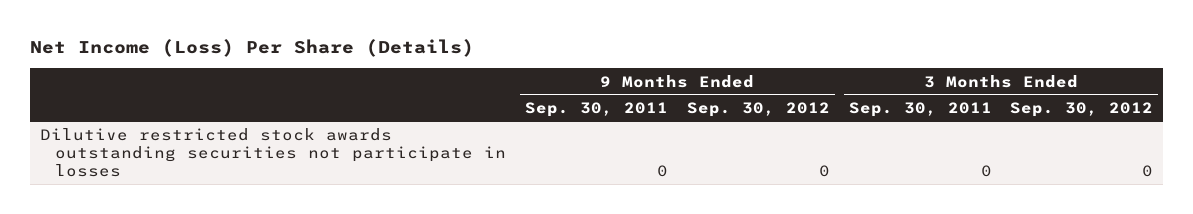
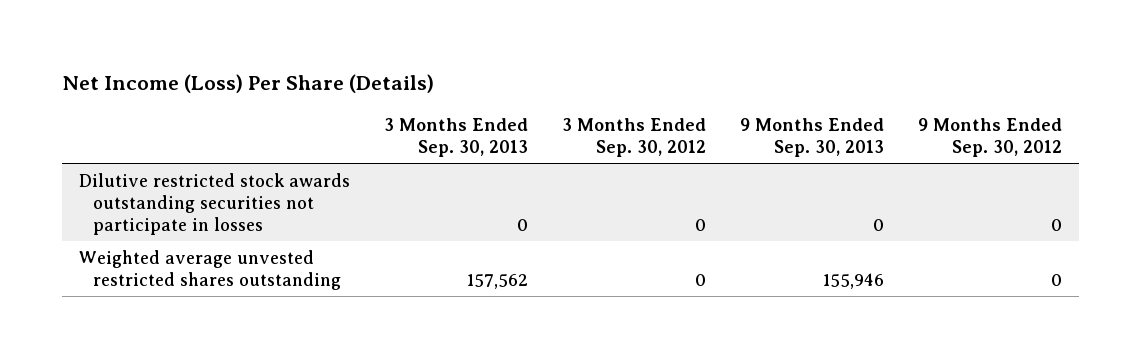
- | 9 Months Ended Sep. 30, 2011 | 9 Months Ended Sep. 30, 2012 | 3 Months Ended Sep. 30, 2011 | 3 Months Ended Sep. 30, 2012
+ | 3 Months Ended Sep. 30, 2013 | 3 Months Ended Sep. 30, 2012 | 9 Months Ended Sep. 30, 2013 | 9 Months Ended Sep. 30, 2012
+ Weighted average unvested restricted shares outstanding | 157,562 | 0 | 155,946 | 0

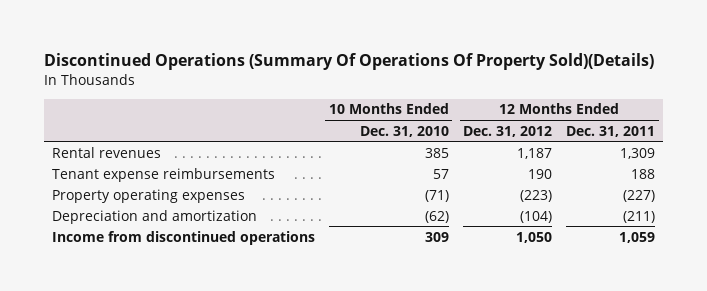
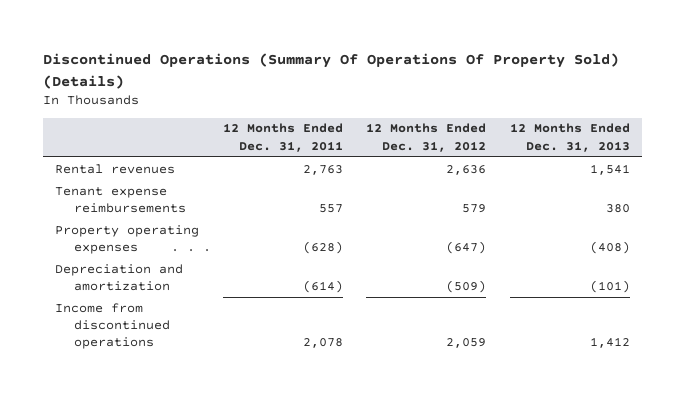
- Discontinued Operations (Summary Of Operations Of Property Sold)(Details)
+ Discontinued Operations (Summary Of Operations Of Property Sold) (Details)
- | 10 Months Ended Dec. 31, 2010 | 12 Months Ended Dec. 31, 2012 | 12 Months Ended Dec. 31, 2011
+ | 12 Months Ended Dec. 31, 2011 | 12 Months Ended Dec. 31, 2012 | 12 Months Ended Dec. 31, 2013
- Rental revenues | 385 | 1,187 | 1,309
- Tenant expense reimbursements | 57 | 190 | 188
- Property operating expenses | (71) | (223) | (227)
- Depreciation and amortization | (62) | (104) | (211)
- Income from discontinued operations | 309 | 1,050 | 1,059
+ Rental revenues | 2,763 | 2,636 | 1,541
+ Tenant expense reimbursements | 557 | 579 | 380
+ Property operating expenses | (628) | (647) | (408)
+ Depreciation and amortization | (614) | (509) | (101)
+ Income from discontinued operations | 2,078 | 2,059 | 1,412

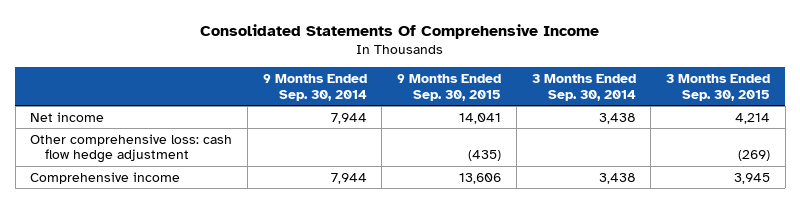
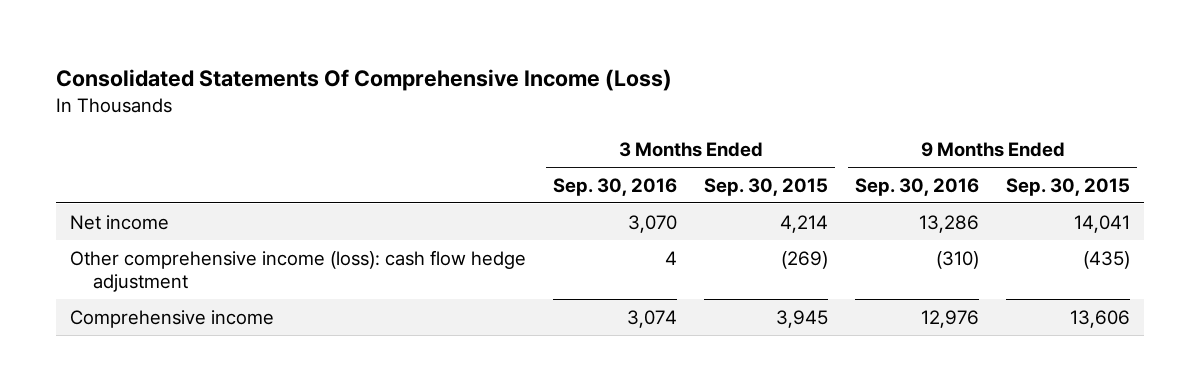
- Consolidated Statements Of Comprehensive Income
+ Consolidated Statements Of Comprehensive Income (Loss)
- | 9 Months Ended Sep. 30, 2014 | 9 Months Ended Sep. 30, 2015 | 3 Months Ended Sep. 30, 2014 | 3 Months Ended Sep. 30, 2015
+ | 3 Months Ended Sep. 30, 2016 | 3 Months Ended Sep. 30, 2015 | 9 Months Ended Sep. 30, 2016 | 9 Months Ended Sep. 30, 2015
- Other comprehensive loss: cash flow hedge adjustment | | (435) | | (269)
+ Other comprehensive income (loss): cash flow hedge adjustment | 4 | (269) | (310) | (435)

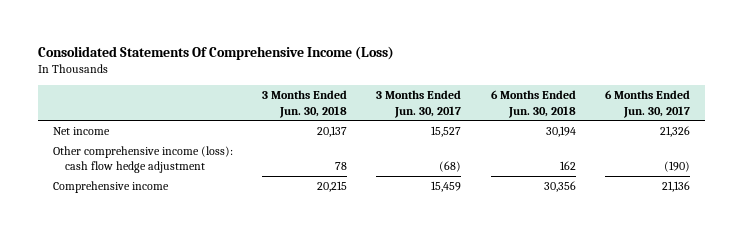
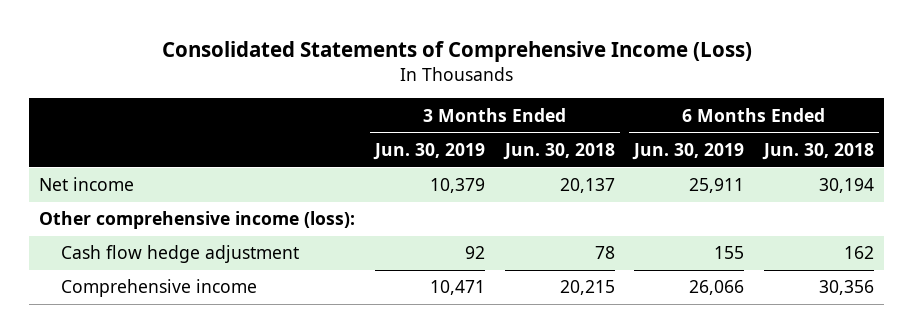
- Consolidated Statements Of Comprehensive Income (Loss)
+ Consolidated Statements of Comprehensive Income (Loss)
- | 3 Months Ended Jun. 30, 2018 | 3 Months Ended Jun. 30, 2017 | 6 Months Ended Jun. 30, 2018 | 6 Months Ended Jun. 30, 2017
+ | 3 Months Ended Jun. 30, 2019 | 3 Months Ended Jun. 30, 2018 | 6 Months Ended Jun. 30, 2019 | 6 Months Ended Jun. 30, 2018
- Other comprehensive income (loss): cash flow hedge adjustment | 78 | (68) | 162 | (190)
+ Other comprehensive income (loss):
+ Cash flow hedge adjustment | 92 | 78 | 155 | 162

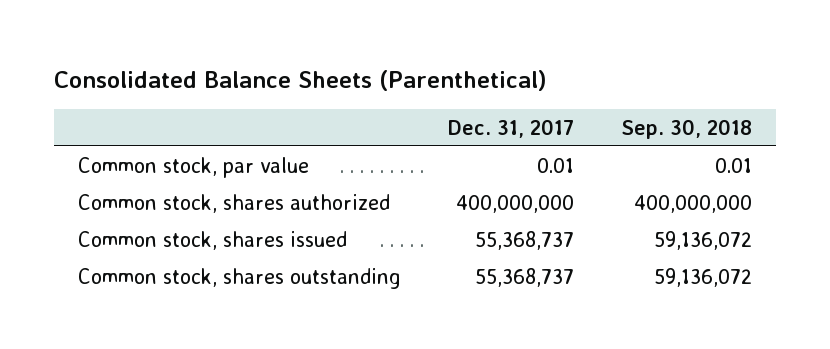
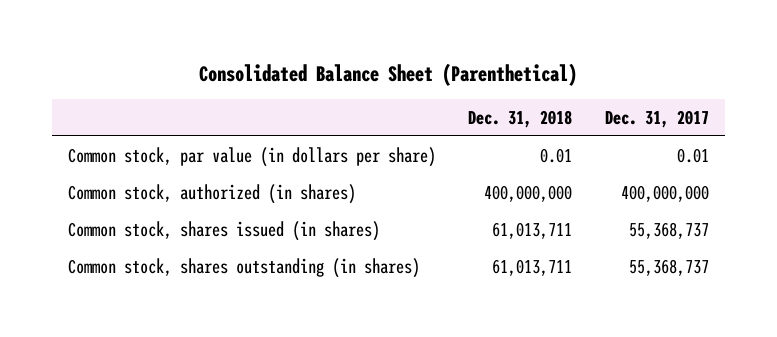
- Consolidated Balance Sheets (Parenthetical)
+ Consolidated Balance Sheet (Parenthetical)
- | Dec. 31, 2017 | Sep. 30, 2018
+ | Dec. 31, 2018 | Dec. 31, 2017
- Common stock, par value | 0.01 | 0.01
- Common stock, shares authorized | 400,000,000 | 400,000,000
- Common stock, shares issued | 55,368,737 | 59,136,072
- Common stock, shares outstanding | 55,368,737 | 59,136,072
+ Common stock, par value (in dollars per share) | 0.01 | 0.01
+ Common stock, authorized (in shares) | 400,000,000 | 400,000,000
+ Common stock, shares issued (in shares) | 61,013,711 | 55,368,737
+ Common stock, shares outstanding (in shares) | 61,013,711 | 55,368,737

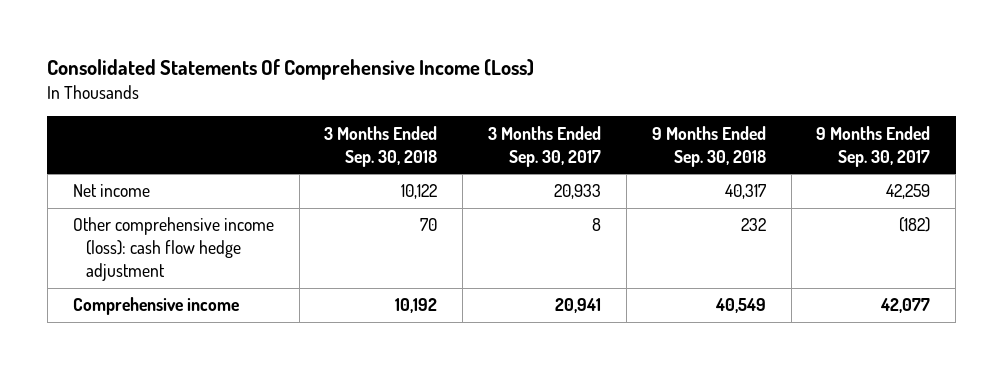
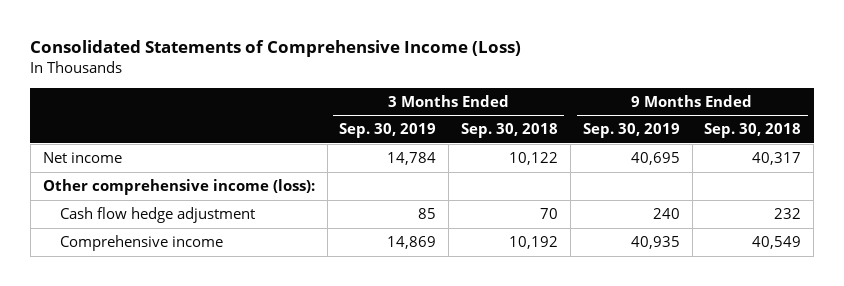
- Consolidated Statements Of Comprehensive Income (Loss)
+ Consolidated Statements of Comprehensive Income (Loss)
- | 3 Months Ended Sep. 30, 2018 | 3 Months Ended Sep. 30, 2017 | 9 Months Ended Sep. 30, 2018 | 9 Months Ended Sep. 30, 2017
+ | 3 Months Ended Sep. 30, 2019 | 3 Months Ended Sep. 30, 2018 | 9 Months Ended Sep. 30, 2019 | 9 Months Ended Sep. 30, 2018
- Other comprehensive income (loss): cash flow hedge adjustment | 70 | 8 | 232 | (182)
+ Other comprehensive income (loss):
+ Cash flow hedge adjustment | 85 | 70 | 240 | 232

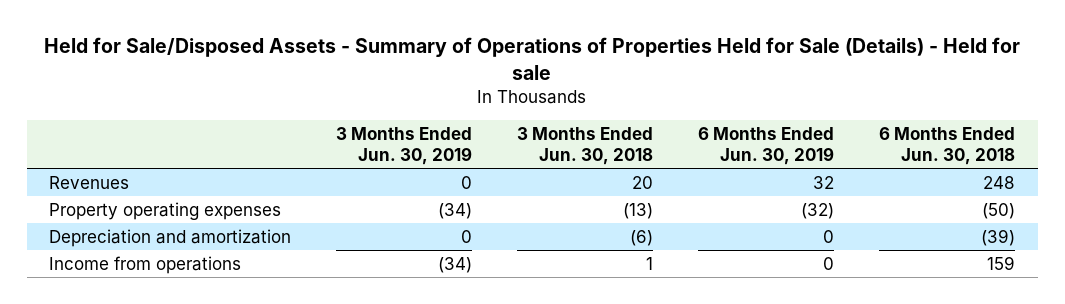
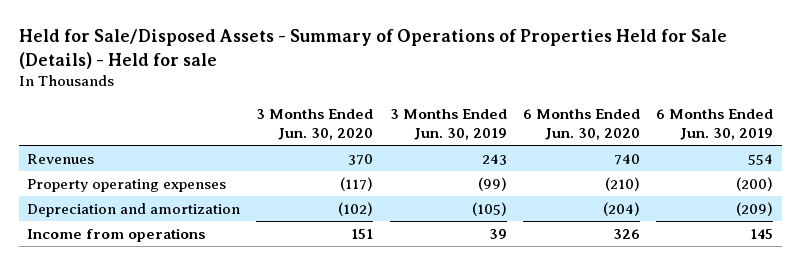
- | 3 Months Ended Jun. 30, 2019 | 3 Months Ended Jun. 30, 2018 | 6 Months Ended Jun. 30, 2019 | 6 Months Ended Jun. 30, 2018
+ | 3 Months Ended Jun. 30, 2020 | 3 Months Ended Jun. 30, 2019 | 6 Months Ended Jun. 30, 2020 | 6 Months Ended Jun. 30, 2019
- Revenues | 0 | 20 | 32 | 248
- Property operating expenses | (34) | (13) | (32) | (50)
- Depreciation and amortization | 0 | (6) | 0 | (39)
- Income from operations | (34) | 1 | 0 | 159
+ Revenues | 370 | 243 | 740 | 554
+ Property operating expenses | (117) | (99) | (210) | (200)
+ Depreciation and amortization | (102) | (105) | (204) | (209)
+ Income from operations | 151 | 39 | 326 | 145

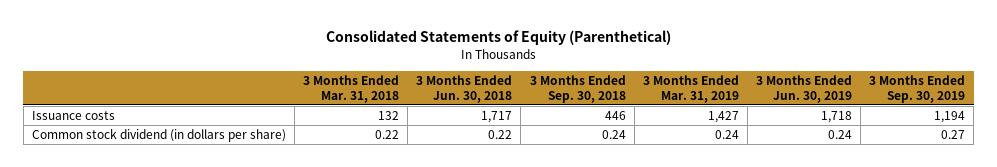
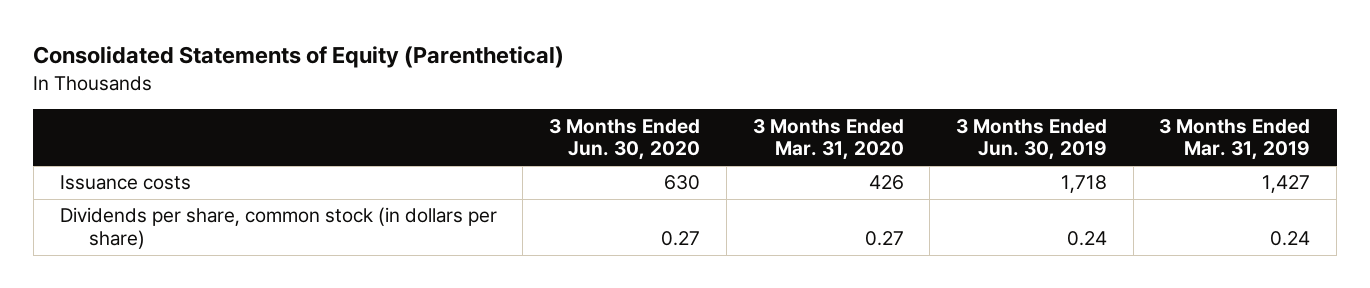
- | 3 Months Ended Mar. 31, 2018 | 3 Months Ended Jun. 30, 2018 | 3 Months Ended Sep. 30, 2018 | 3 Months Ended Mar. 31, 2019 | 3 Months Ended Jun. 30, 2019 | 3 Months Ended Sep. 30, 2019
+ | 3 Months Ended Jun. 30, 2020 | 3 Months Ended Mar. 31, 2020 | 3 Months Ended Jun. 30, 2019 | 3 Months Ended Mar. 31, 2019
- Common stock dividend (in dollars per share) | 0.22 | 0.22 | 0.24 | 0.24 | 0.24 | 0.27
+ Dividends per share, common stock (in dollars per share) | 0.27 | 0.27 | 0.24 | 0.24

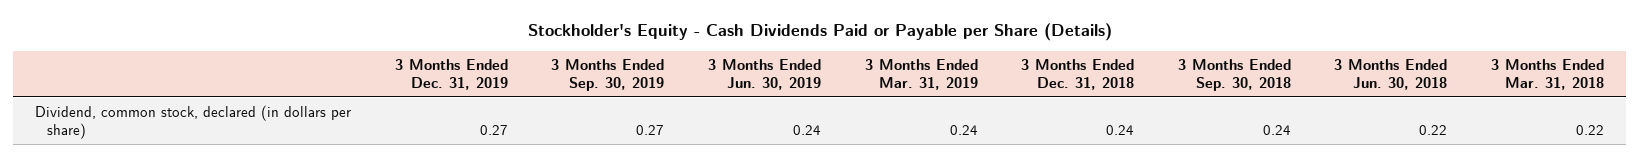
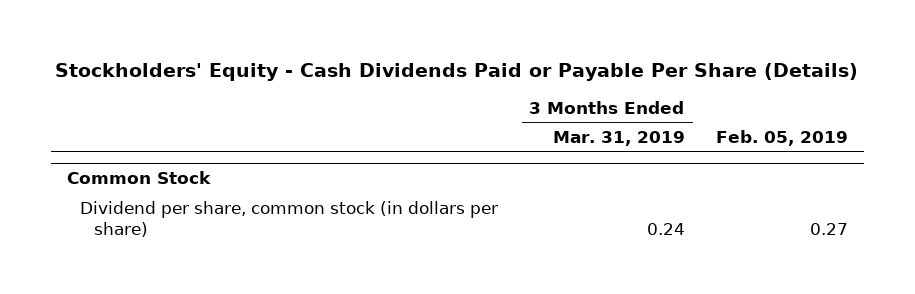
- Stockholder's Equity - Cash Dividends Paid or Payable per Share (Details)
+ Stockholders' Equity - Cash Dividends Paid or Payable Per Share (Details)
- | 3 Months Ended Dec. 31, 2019 | 3 Months Ended Sep. 30, 2019 | 3 Months Ended Jun. 30, 2019 | 3 Months Ended Mar. 31, 2019 | 3 Months Ended Dec. 31, 2018 | 3 Months Ended Sep. 30, 2018 | 3 Months Ended Jun. 30, 2018 | 3 Months Ended Mar. 31, 2018
+ | 3 Months Ended Mar. 31, 2019 | Feb. 05, 2019
- Dividend, common stock, declared (in dollars per share) | 0.27 | 0.27 | 0.24 | 0.24 | 0.24 | 0.24 | 0.22 | 0.22
+ Common Stock
+ Dividend per share, common stock (in dollars per share) | 0.24 | 0.27

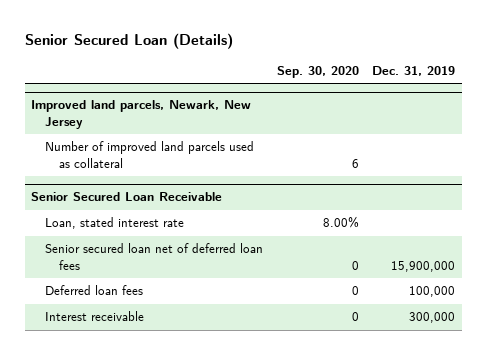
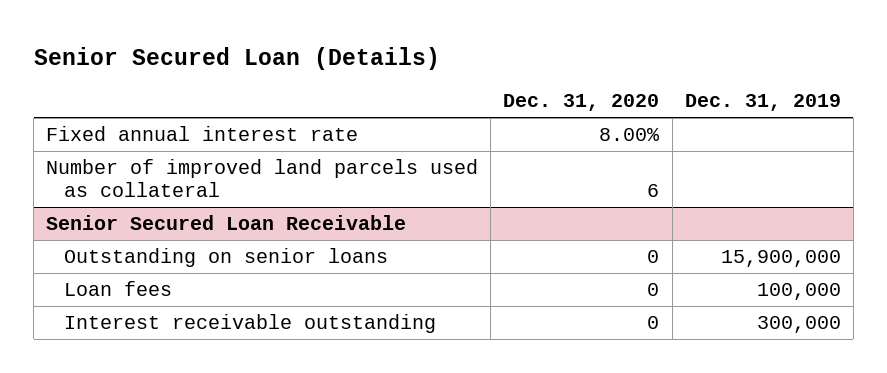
- | Sep. 30, 2020 | Dec. 31, 2019
+ | Dec. 31, 2020 | Dec. 31, 2019
- Improved land parcels, Newark, New Jersey
+ Fixed annual interest rate | 8.00% |
@ Senior Secured Loan Receivable
- Loan, stated interest rate | 8.00% |
- Senior secured loan net of deferred loan fees | 0 | 15,900,000
- Deferred loan fees | 0 | 100,000
- Interest receivable | 0 | 300,000
+ Outstanding on senior loans | 0 | 15,900,000
+ Loan fees | 0 | 100,000
+ Interest receivable outstanding | 0 | 300,000

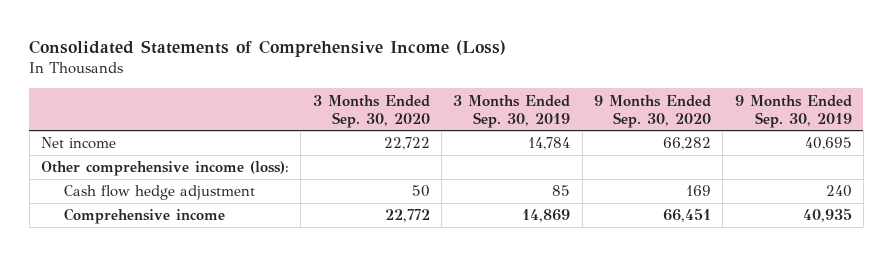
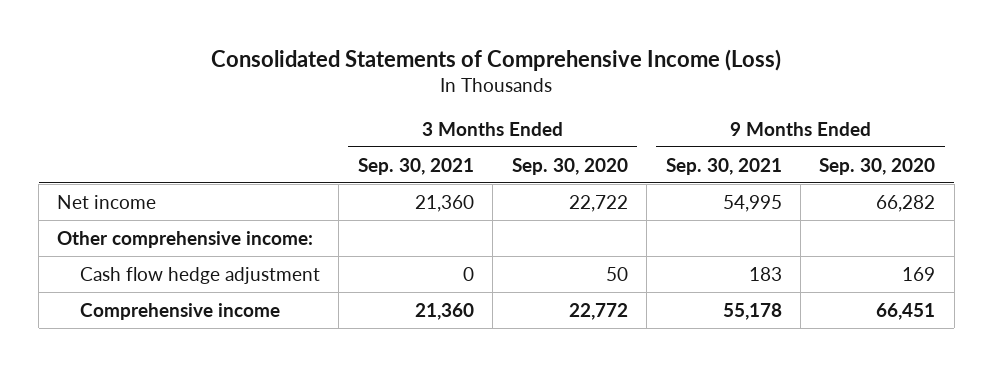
- | 3 Months Ended Sep. 30, 2020 | 3 Months Ended Sep. 30, 2019 | 9 Months Ended Sep. 30, 2020 | 9 Months Ended Sep. 30, 2019
+ | 3 Months Ended Sep. 30, 2021 | 3 Months Ended Sep. 30, 2020 | 9 Months Ended Sep. 30, 2021 | 9 Months Ended Sep. 30, 2020
- Other comprehensive income (loss):
+ Other comprehensive income:

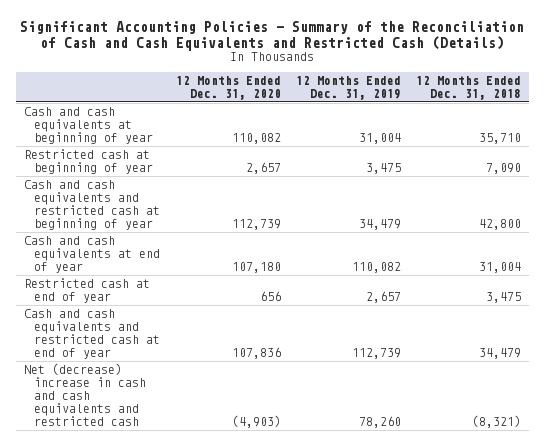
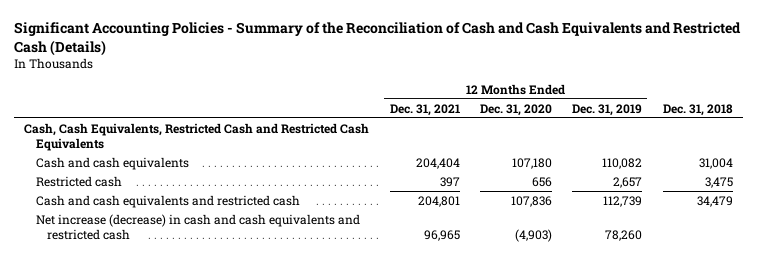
- | 12 Months Ended Dec. 31, 2020 | 12 Months Ended Dec. 31, 2019 | 12 Months Ended Dec. 31, 2018
+ | 12 Months Ended Dec. 31, 2021 | 12 Months Ended Dec. 31, 2020 | 12 Months Ended Dec. 31, 2019 | Dec. 31, 2018
- Cash and cash equivalents at beginning of year | 110,082 | 31,004 | 35,710
- Restricted cash at beginning of year | 2,657 | 3,475 | 7,090
- Cash and cash equivalents and restricted cash at beginning of year | 112,739 | 34,479 | 42,800
- Cash and cash equivalents at end of year | 107,180 | 110,082 | 31,004
- Restricted cash at end of year | 656 | 2,657 | 3,475
- Cash and cash equivalents and restricted cash at end of year | 107,836 | 112,739 | 34,479
- Net (decrease) increase in cash and cash equivalents and restricted cash | (4,903) | 78,260 | (8,321)
+ Cash, Cash Equivalents, Restricted Cash and Restricted Cash Equivalents
+ Cash and cash equivalents | 204,404 | 107,180 | 110,082 | 31,004
+ Restricted cash | 397 | 656 | 2,657 | 3,475
+ Cash and cash equivalents and restricted cash | 204,801 | 107,836 | 112,739 | 34,479
+ Net increase (decrease) in cash and cash equivalents and restricted cash | 96,965 | (4,903) | 78,260 |

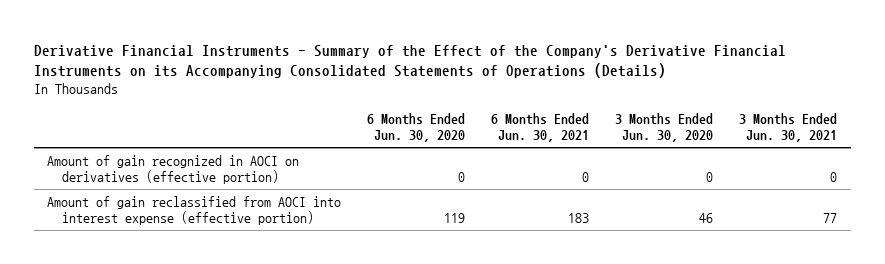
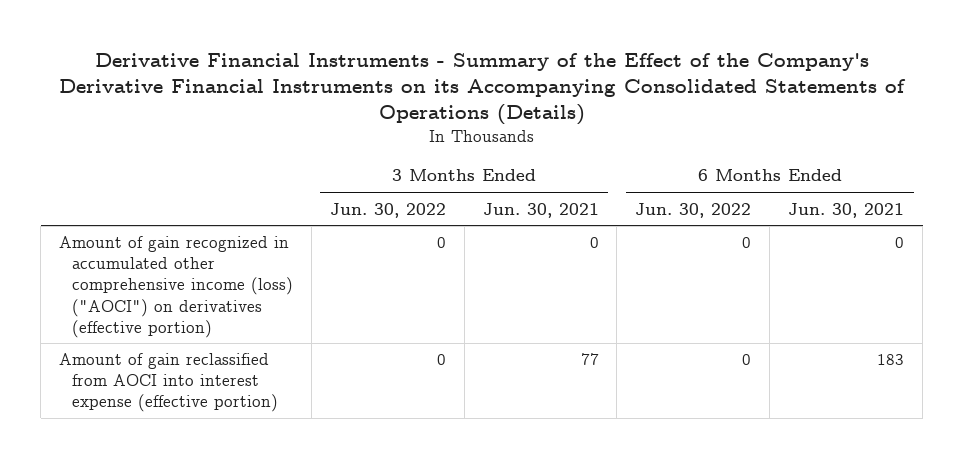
- | 6 Months Ended Jun. 30, 2020 | 6 Months Ended Jun. 30, 2021 | 3 Months Ended Jun. 30, 2020 | 3 Months Ended Jun. 30, 2021
+ | 3 Months Ended Jun. 30, 2022 | 3 Months Ended Jun. 30, 2021 | 6 Months Ended Jun. 30, 2022 | 6 Months Ended Jun. 30, 2021
- Amount of gain recognized in AOCI on derivatives (effective portion) | 0 | 0 | 0 | 0
+ Amount of gain recognized in accumulated other comprehensive income (loss) ("AOCI") on derivatives (effective portion) | 0 | 0 | 0 | 0

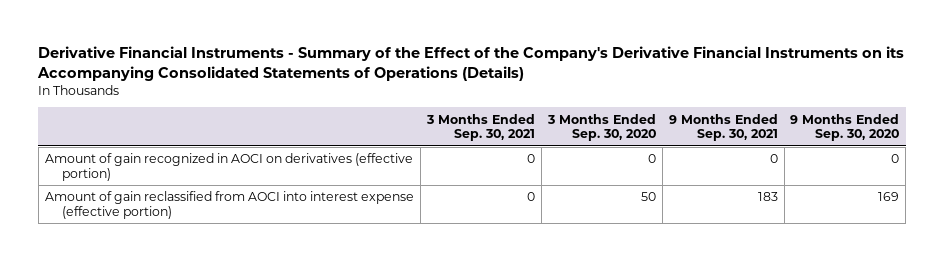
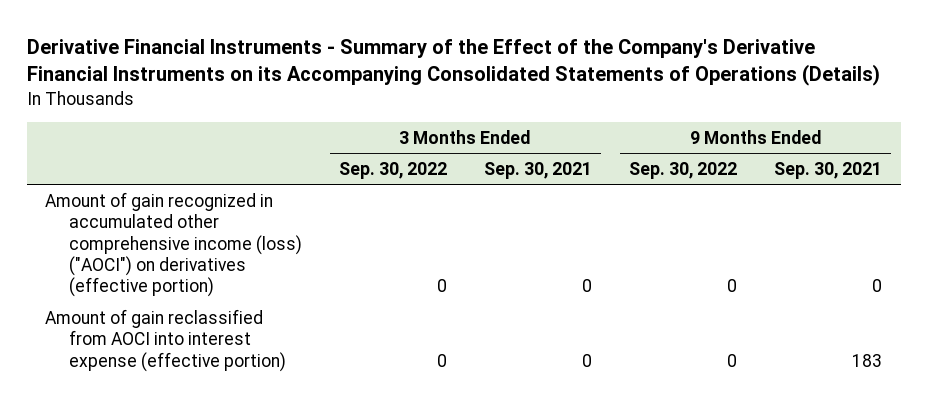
- | 3 Months Ended Sep. 30, 2021 | 3 Months Ended Sep. 30, 2020 | 9 Months Ended Sep. 30, 2021 | 9 Months Ended Sep. 30, 2020
+ | 3 Months Ended Sep. 30, 2022 | 3 Months Ended Sep. 30, 2021 | 9 Months Ended Sep. 30, 2022 | 9 Months Ended Sep. 30, 2021
- Amount of gain recognized in AOCI on derivatives (effective portion) | 0 | 0 | 0 | 0
+ Amount of gain recognized in accumulated other comprehensive income (loss) ("AOCI") on derivatives (effective portion) | 0 | 0 | 0 | 0

